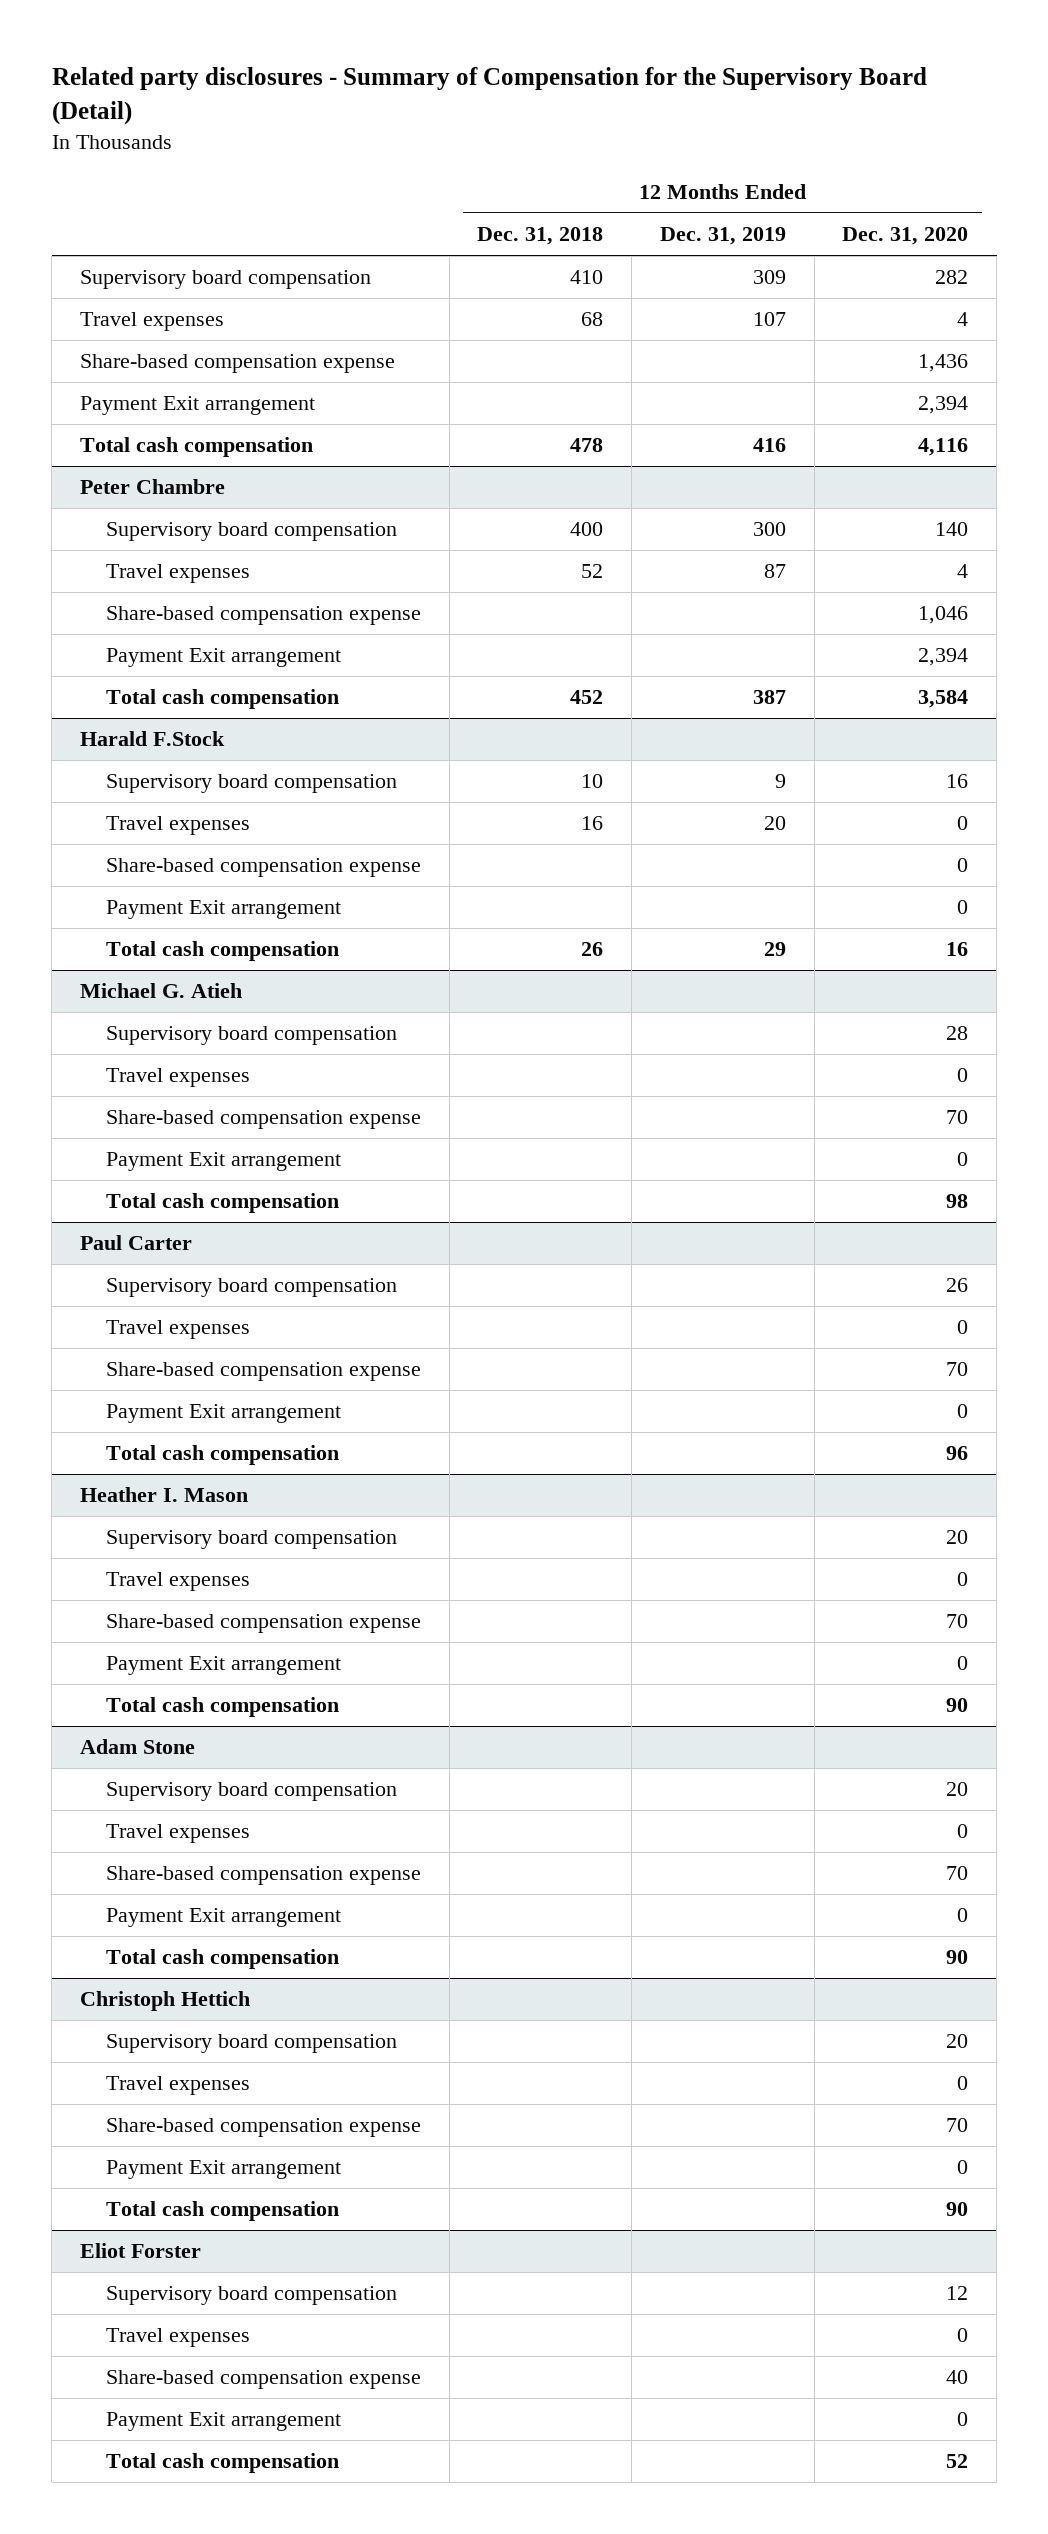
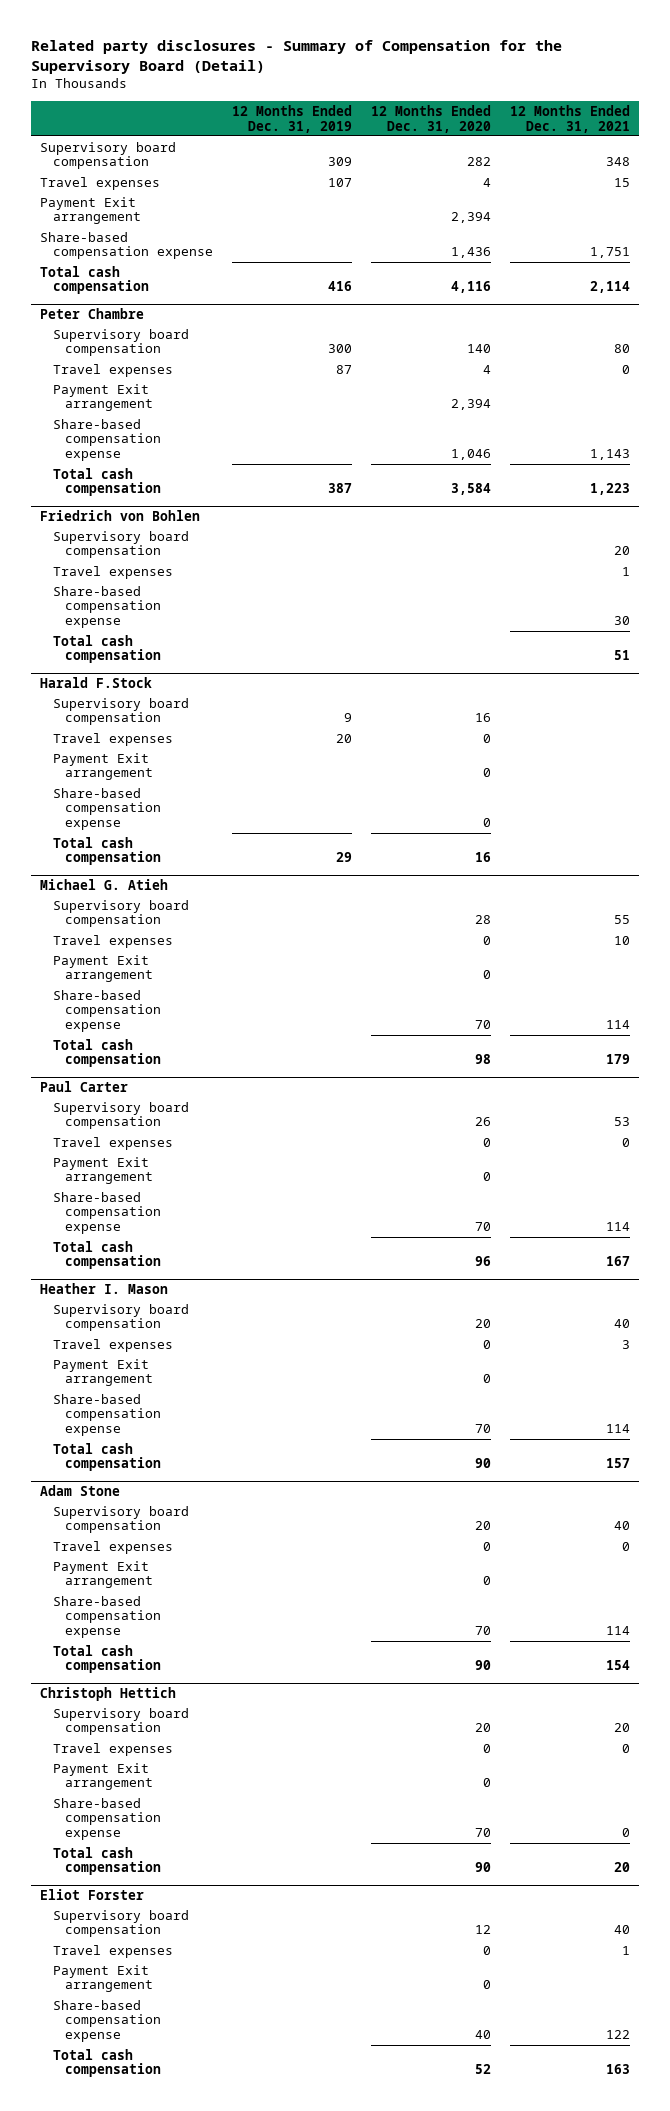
- | 12 Months Ended Dec. 31, 2018 | 12 Months Ended Dec. 31, 2019 | 12 Months Ended Dec. 31, 2020
+ | 12 Months Ended Dec. 31, 2019 | 12 Months Ended Dec. 31, 2020 | 12 Months Ended Dec. 31, 2021
moved down: Share-based compensation expense | | 1,436 | 1,751
@ Peter Chambre
moved down: Share-based compensation expense | | 1,046 | 1,143
+ Friedrich von Bohlen
+ Supervisory board compensation | | | 20
+ Travel expenses | | | 1
+ Share-based compensation expense | | | 30
+ Total cash compensation | | | 51
@ Harald F.Stock
moved down: Share-based compensation expense | | 0 |
@ Michael G. Atieh
moved down: Share-based compensation expense | | 70 | 114
@ Paul Carter
moved down: Share-based compensation expense | | 70 | 114
@ Heather I. Mason
moved down: Share-based compensation expense | | 70 | 114
@ Adam Stone
moved down: Share-based compensation expense | | 70 | 114
@ Christoph Hettich
moved down: Share-based compensation expense | | 70 | 0
@ Eliot Forster
moved down: Share-based compensation expense | | 40 | 122

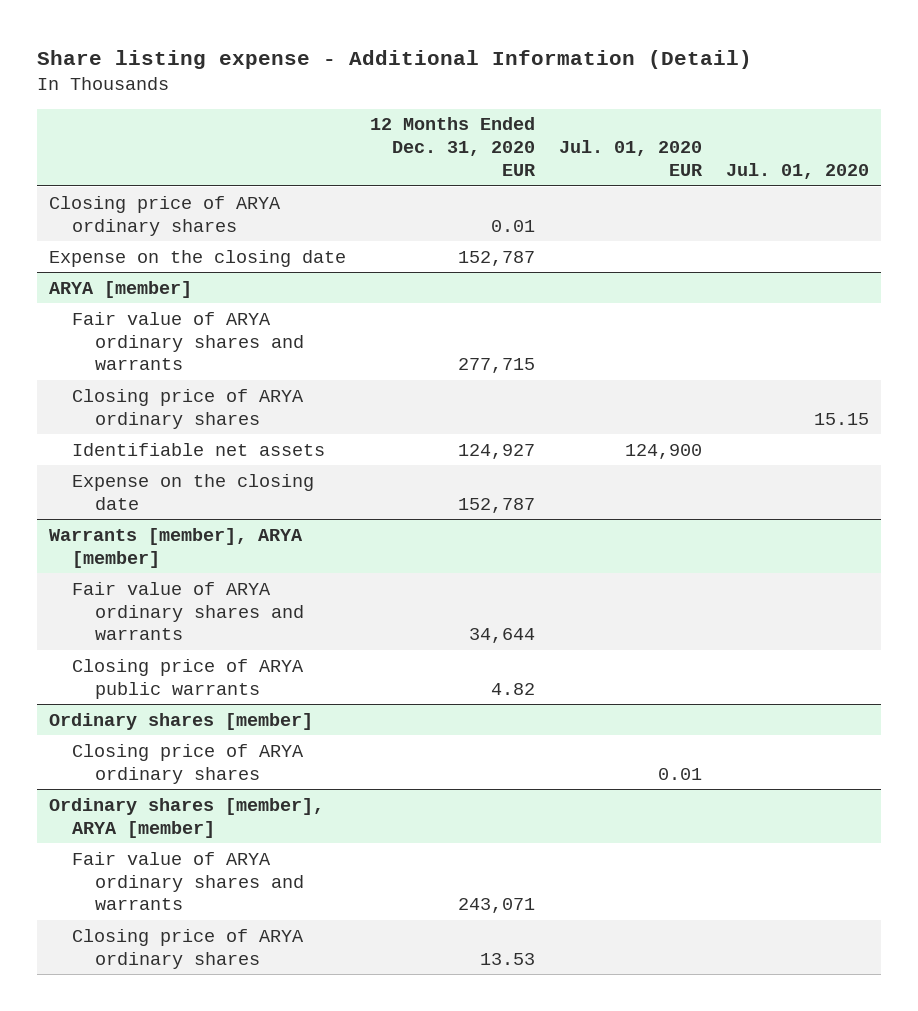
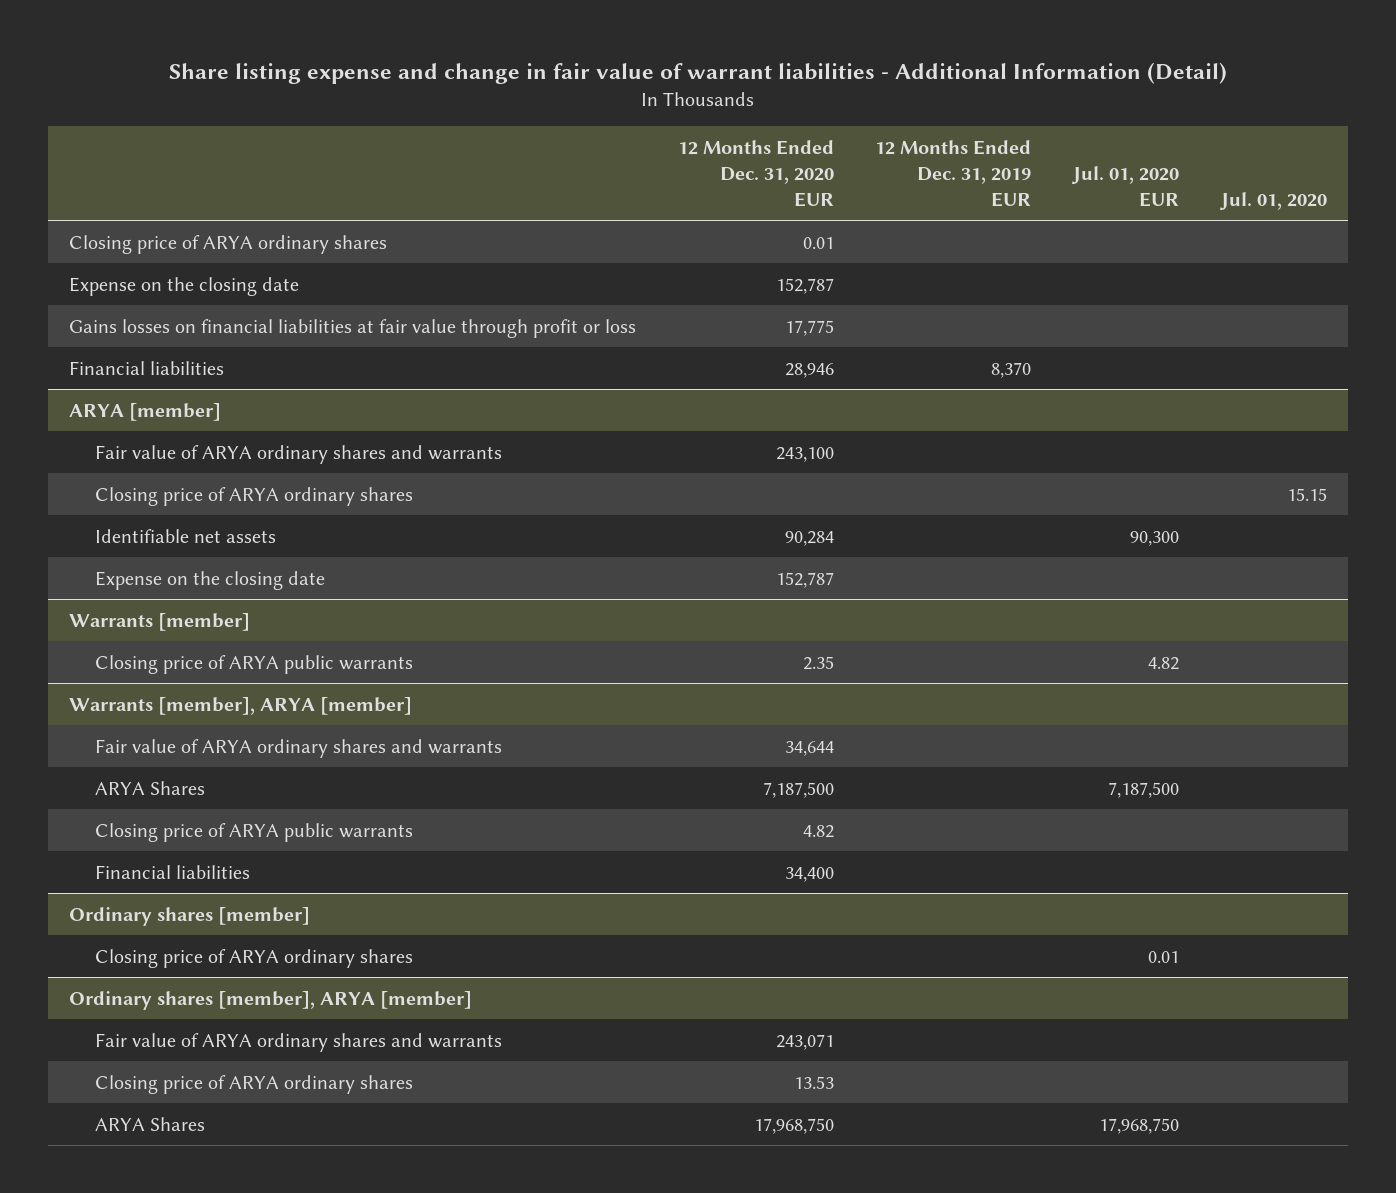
- Share listing expense - Additional Information (Detail)
+ Share listing expense and change in fair value of warrant liabilities - Additional Information (Detail)
- | 12 Months Ended Dec. 31, 2020 EUR | Jul. 01, 2020 EUR | Jul. 01, 2020
+ | 12 Months Ended Dec. 31, 2020 EUR | 12 Months Ended Dec. 31, 2019 EUR | Jul. 01, 2020 EUR | Jul. 01, 2020
+ Gains losses on financial liabilities at fair value through profit or loss | 17,775 | | |
+ Financial liabilities | 28,946 | 8,370 | |
@ ARYA [member]
- Fair value of ARYA ordinary shares and warrants | 277,715 | |
+ Fair value of ARYA ordinary shares and warrants | 243,100 | | |
- Identifiable net assets | 124,927 | 124,900 |
+ Identifiable net assets | 90,284 | | 90,300 |
+ Warrants [member]
+ Closing price of ARYA public warrants | 2.35 | | 4.82 |
@ Warrants [member], ARYA [member]
+ ARYA Shares | 7,187,500 | | 7,187,500 |
+ Financial liabilities | 34,400 | | |
@ Ordinary shares [member], ARYA [member]
+ ARYA Shares | 17,968,750 | | 17,968,750 |

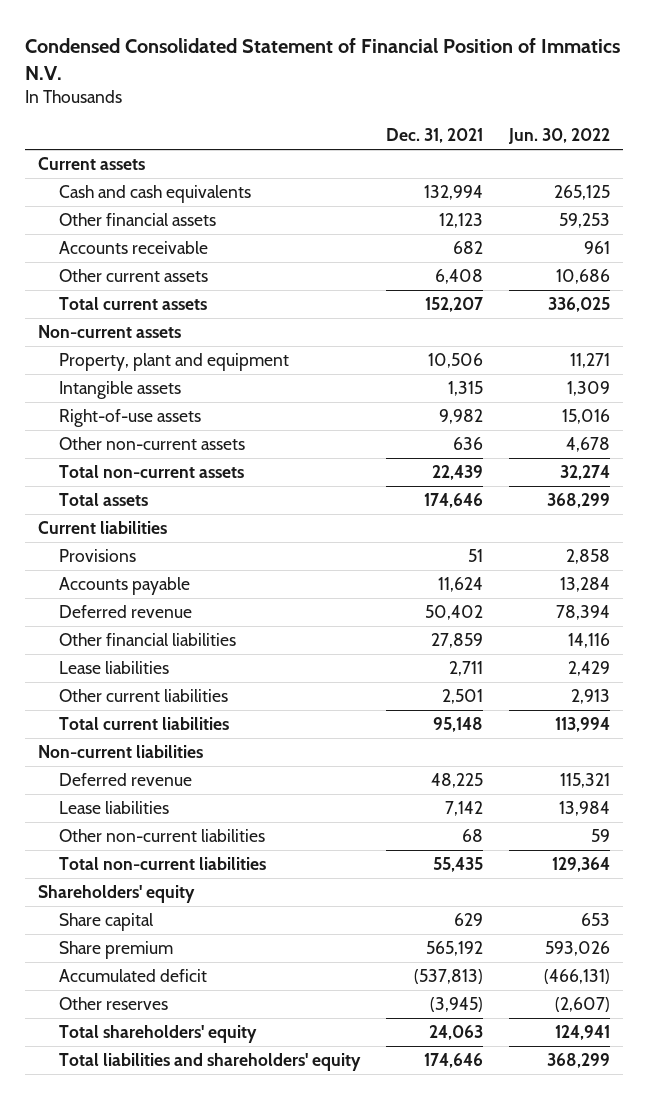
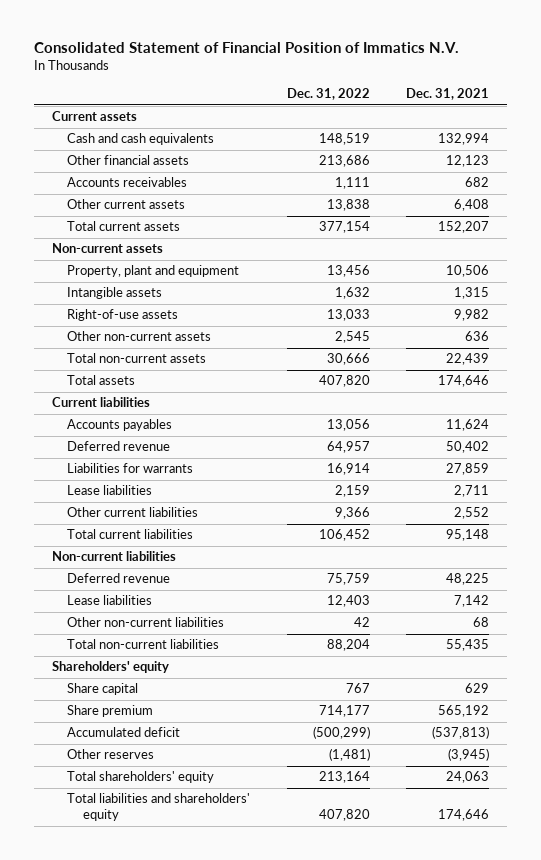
- Condensed Consolidated Statement of Financial Position of Immatics N.V.
+ Consolidated Statement of Financial Position of Immatics N.V.
- | Dec. 31, 2021 | Jun. 30, 2022
+ | Dec. 31, 2022 | Dec. 31, 2021
- Accounts receivable | 682 | 961
+ Accounts receivables | 1,111 | 682
- Provisions | 51 | 2,858
- Accounts payable | 11,624 | 13,284
+ Accounts payables | 13,056 | 11,624
- Other financial liabilities | 27,859 | 14,116
+ Liabilities for warrants | 16,914 | 27,859
- Other current liabilities | 2,501 | 2,913
+ Other current liabilities | 9,366 | 2,552

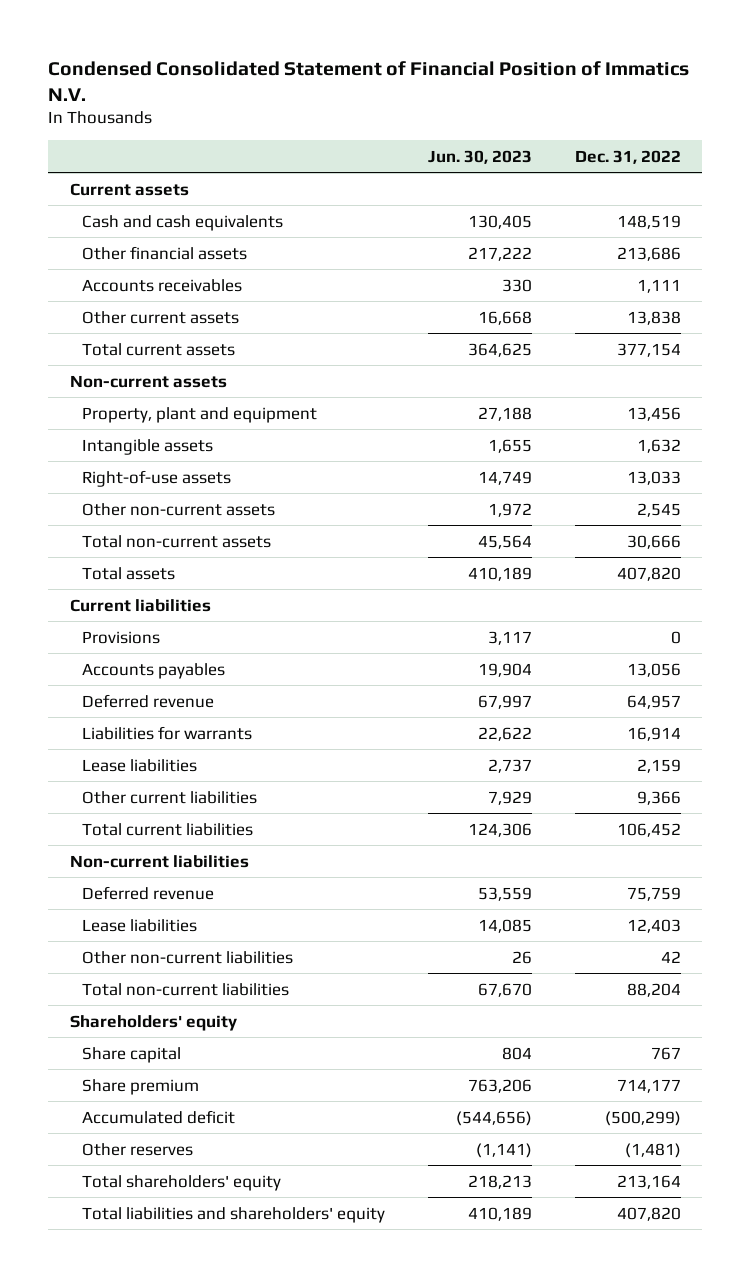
- Consolidated Statement of Financial Position of Immatics N.V.
+ Condensed Consolidated Statement of Financial Position of Immatics N.V.
- | Dec. 31, 2022 | Dec. 31, 2021
+ | Jun. 30, 2023 | Dec. 31, 2022
+ Provisions | 3,117 | 0

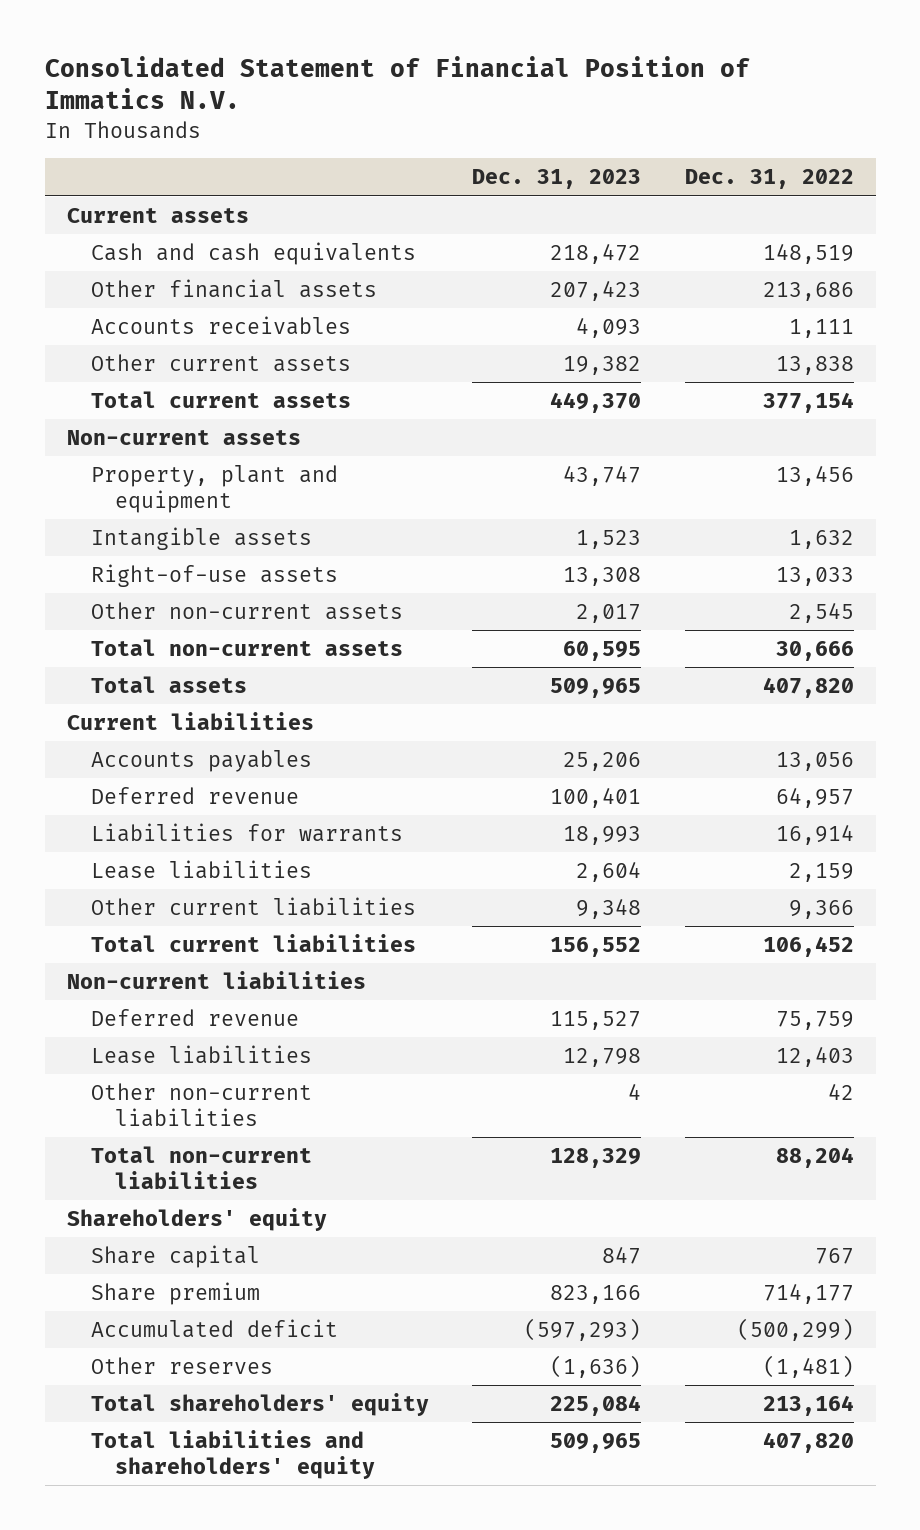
- Condensed Consolidated Statement of Financial Position of Immatics N.V.
+ Consolidated Statement of Financial Position of Immatics N.V.
- | Jun. 30, 2023 | Dec. 31, 2022
+ | Dec. 31, 2023 | Dec. 31, 2022
- Provisions | 3,117 | 0

